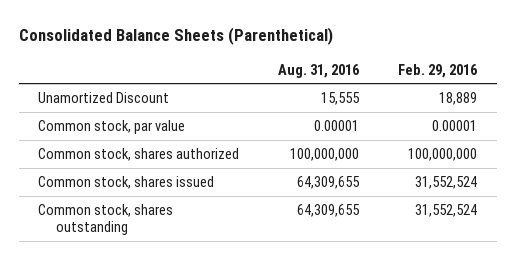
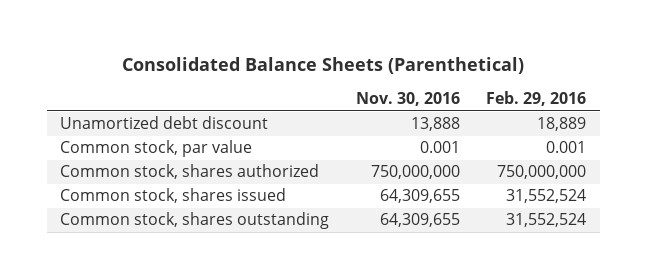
- | Aug. 31, 2016 | Feb. 29, 2016
+ | Nov. 30, 2016 | Feb. 29, 2016
- Unamortized Discount | 15,555 | 18,889
- Common stock, par value | 0.00001 | 0.00001
- Common stock, shares authorized | 100,000,000 | 100,000,000
+ Unamortized debt discount | 13,888 | 18,889
+ Common stock, par value | 0.001 | 0.001
+ Common stock, shares authorized | 750,000,000 | 750,000,000

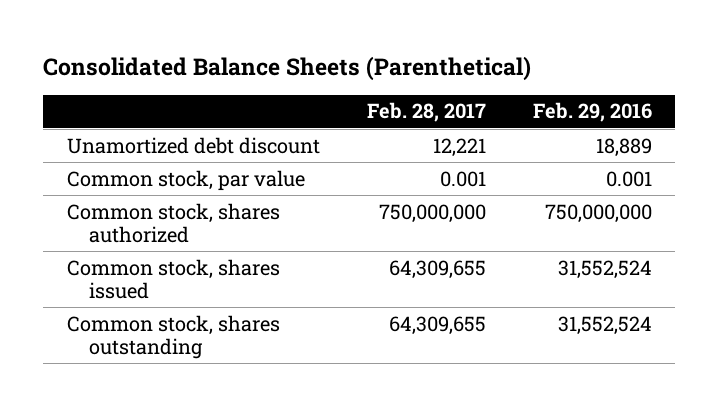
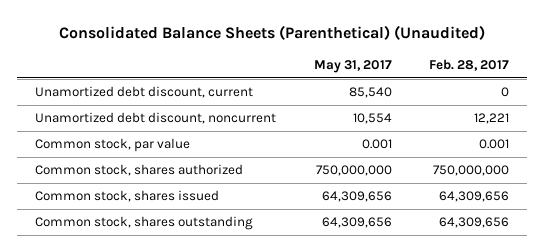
- Consolidated Balance Sheets (Parenthetical)
+ Consolidated Balance Sheets (Parenthetical) (Unaudited)
- | Feb. 28, 2017 | Feb. 29, 2016
+ | May 31, 2017 | Feb. 28, 2017
- Unamortized debt discount | 12,221 | 18,889
+ Unamortized debt discount, current | 85,540 | 0
+ Unamortized debt discount, noncurrent | 10,554 | 12,221
- Common stock, shares issued | 64,309,655 | 31,552,524
- Common stock, shares outstanding | 64,309,655 | 31,552,524
+ Common stock, shares issued | 64,309,656 | 64,309,656
+ Common stock, shares outstanding | 64,309,656 | 64,309,656

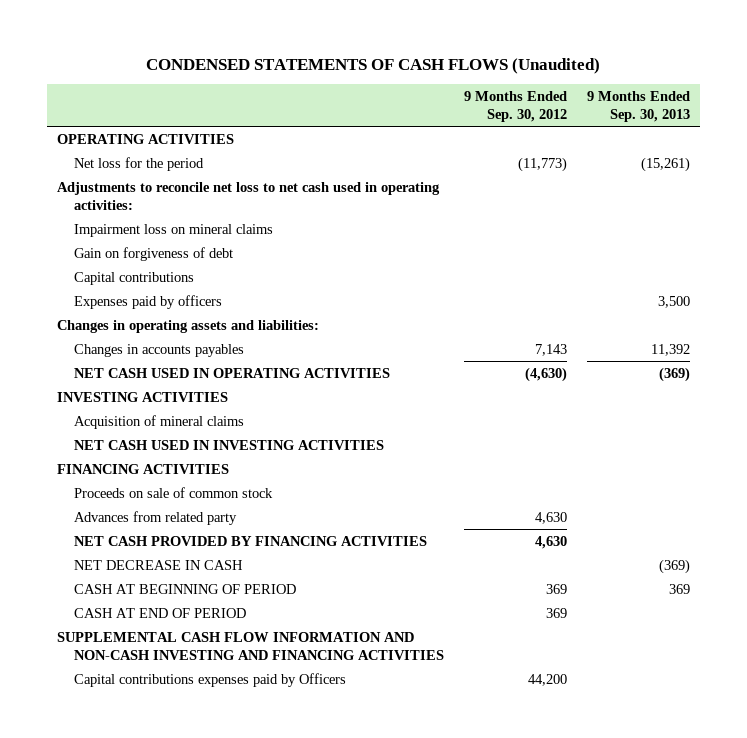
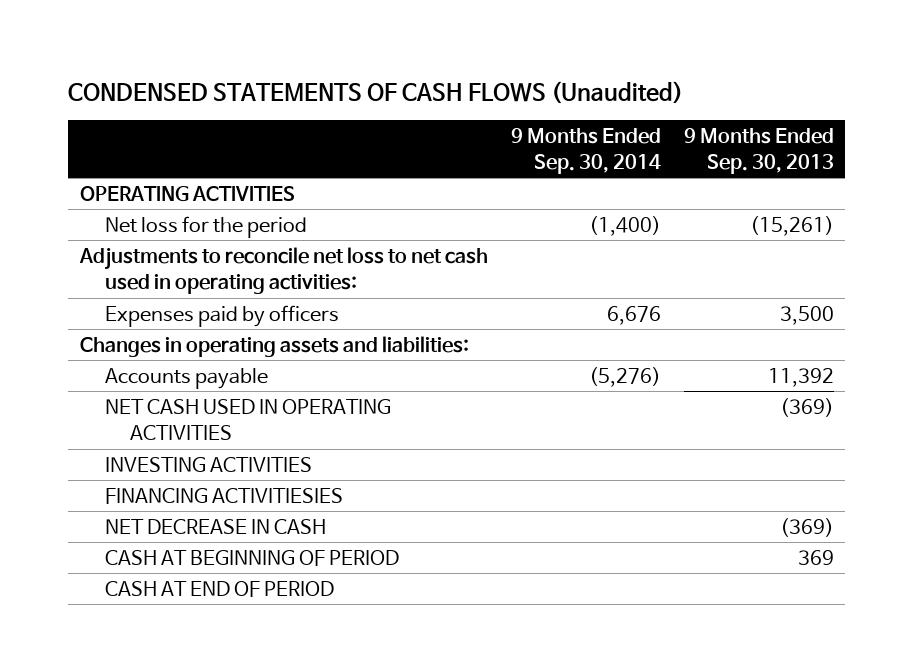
- | 9 Months Ended Sep. 30, 2012 | 9 Months Ended Sep. 30, 2013
+ | 9 Months Ended Sep. 30, 2014 | 9 Months Ended Sep. 30, 2013
- Impairment loss on mineral claims
- Gain on forgiveness of debt
- Capital contributions
- Changes in accounts payables | 7,143 | 11,392
+ Accounts payable | (5,276) | 11,392
- Acquisition of mineral claims
- NET CASH USED IN INVESTING ACTIVITIES
- FINANCING ACTIVITIES
- Proceeds on sale of common stock
- Advances from related party | 4,630 |
- NET CASH PROVIDED BY FINANCING ACTIVITIES | 4,630 |
+ FINANCING ACTIVITIESIES
- SUPPLEMENTAL CASH FLOW INFORMATION AND NON-CASH INVESTING AND FINANCING ACTIVITIES
- Capital contributions expenses paid by Officers | 44,200 |

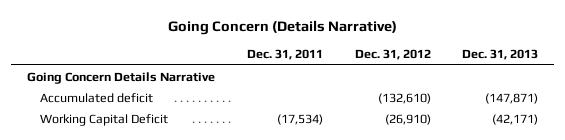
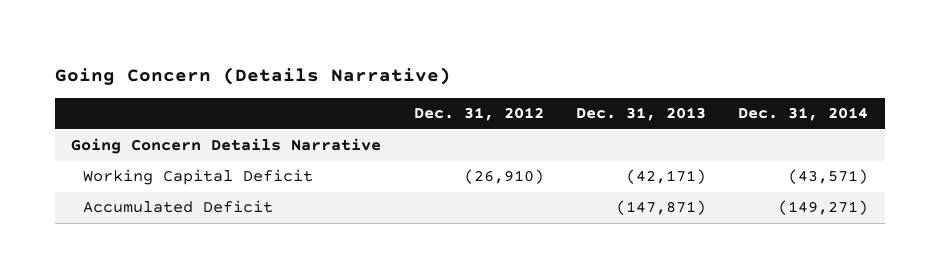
- | Dec. 31, 2011 | Dec. 31, 2012 | Dec. 31, 2013
+ | Dec. 31, 2012 | Dec. 31, 2013 | Dec. 31, 2014
- Accumulated deficit | | (132,610) | (147,871)
+ Accumulated Deficit | | (147,871) | (149,271)

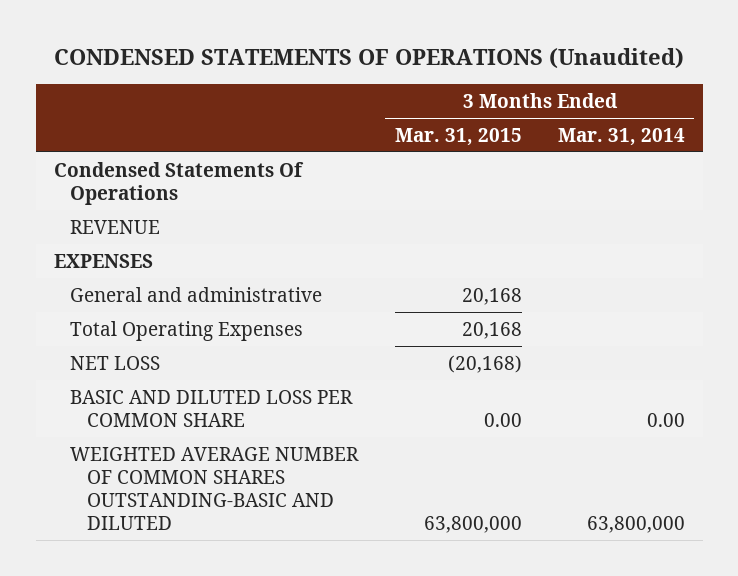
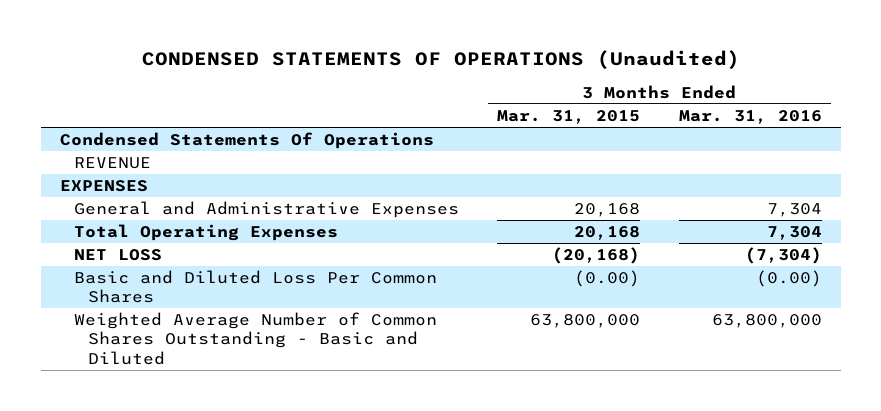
- | 3 Months Ended Mar. 31, 2015 | 3 Months Ended Mar. 31, 2014
+ | 3 Months Ended Mar. 31, 2015 | 3 Months Ended Mar. 31, 2016
- General and administrative | 20,168 |
+ General and Administrative Expenses | 20,168 | 7,304
- BASIC AND DILUTED LOSS PER COMMON SHARE | 0.00 | 0.00
- WEIGHTED AVERAGE NUMBER OF COMMON SHARES OUTSTANDING-BASIC AND DILUTED | 63,800,000 | 63,800,000
+ Basic and Diluted Loss Per Common Shares | (0.00) | (0.00)
+ Weighted Average Number of Common Shares Outstanding - Basic and Diluted | 63,800,000 | 63,800,000

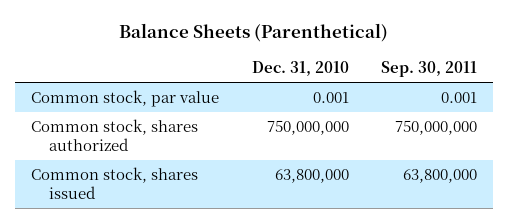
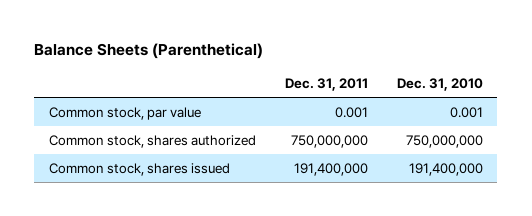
- | Dec. 31, 2010 | Sep. 30, 2011
+ | Dec. 31, 2011 | Dec. 31, 2010
- Common stock, shares issued | 63,800,000 | 63,800,000
+ Common stock, shares issued | 191,400,000 | 191,400,000

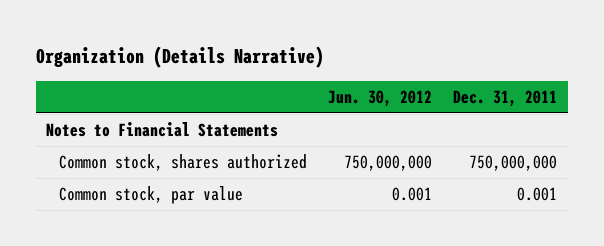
- Balance Sheets (Parenthetical)
+ Organization (Details Narrative)
- | Dec. 31, 2011 | Dec. 31, 2010
+ | Jun. 30, 2012 | Dec. 31, 2011
+ Notes to Financial Statements
- Common stock, shares issued | 191,400,000 | 191,400,000
moved down: Common stock, par value | 0.001 | 0.001

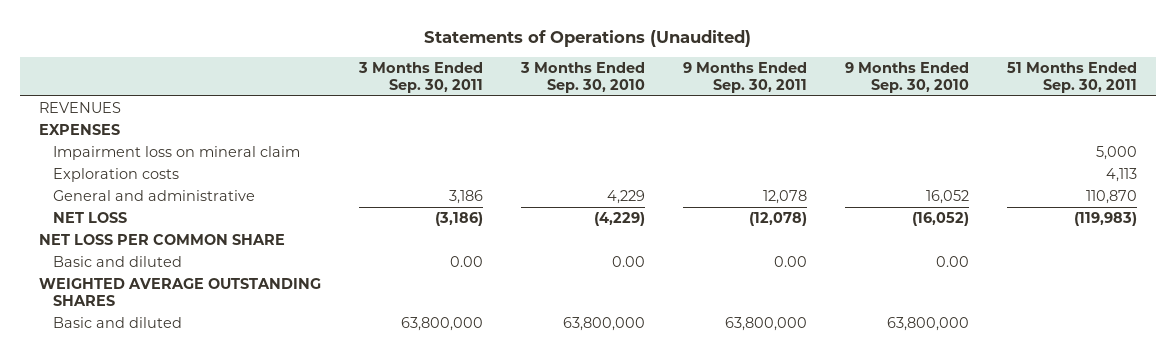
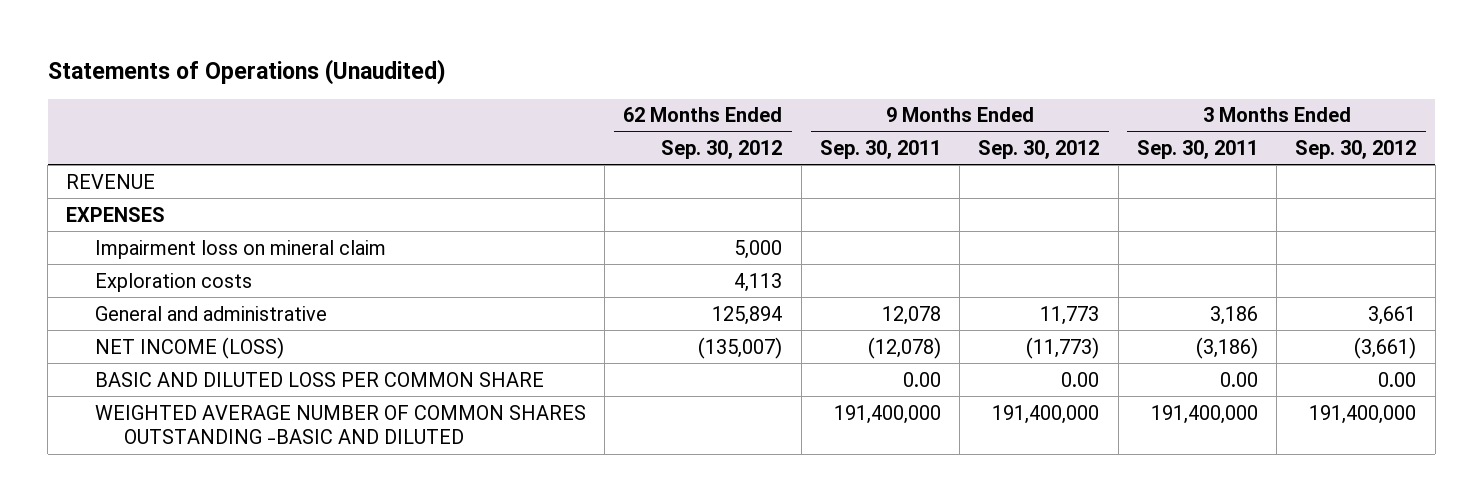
- | 3 Months Ended Sep. 30, 2011 | 3 Months Ended Sep. 30, 2010 | 9 Months Ended Sep. 30, 2011 | 9 Months Ended Sep. 30, 2010 | 51 Months Ended Sep. 30, 2011
+ | 62 Months Ended Sep. 30, 2012 | 9 Months Ended Sep. 30, 2011 | 9 Months Ended Sep. 30, 2012 | 3 Months Ended Sep. 30, 2011 | 3 Months Ended Sep. 30, 2012
- REVENUES
+ REVENUE
- NET LOSS | (3,186) | (4,229) | (12,078) | (16,052) | (119,983)
- NET LOSS PER COMMON SHARE
- Basic and diluted | 0.00 | 0.00 | 0.00 | 0.00 |
- WEIGHTED AVERAGE OUTSTANDING SHARES
- Basic and diluted | 63,800,000 | 63,800,000 | 63,800,000 | 63,800,000 |
+ NET INCOME (LOSS) | (135,007) | (12,078) | (11,773) | (3,186) | (3,661)
+ BASIC AND DILUTED LOSS PER COMMON SHARE | | 0.00 | 0.00 | 0.00 | 0.00
+ WEIGHTED AVERAGE NUMBER OF COMMON SHARES OUTSTANDING -BASIC AND DILUTED | | 191,400,000 | 191,400,000 | 191,400,000 | 191,400,000

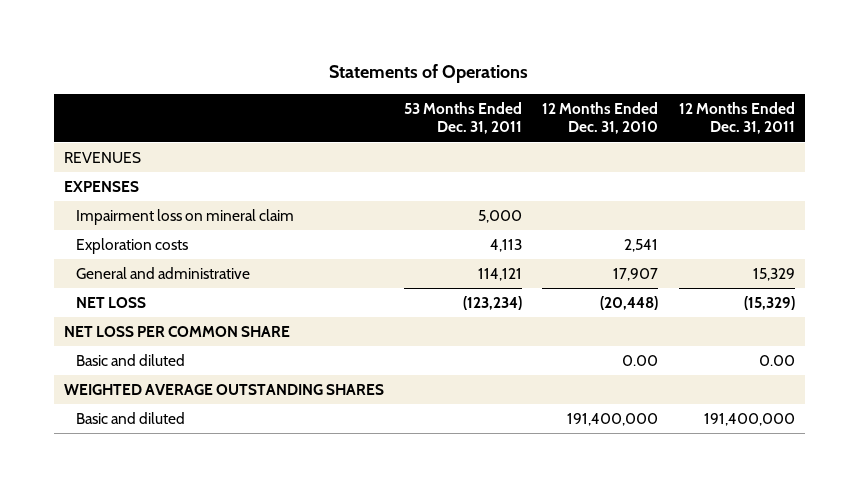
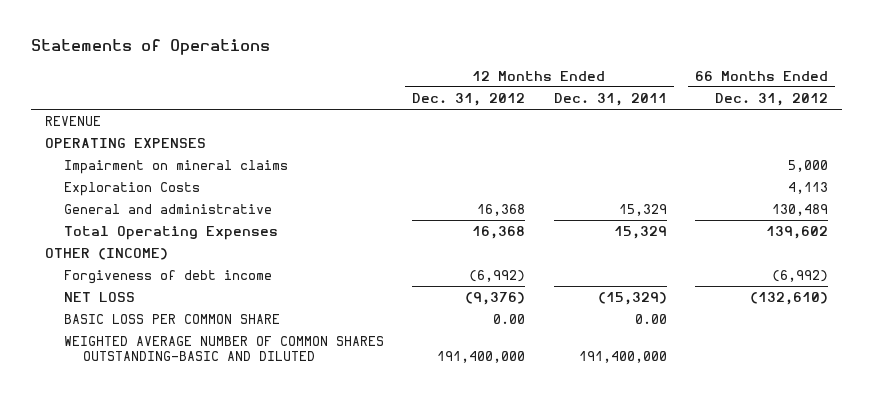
- | 53 Months Ended Dec. 31, 2011 | 12 Months Ended Dec. 31, 2010 | 12 Months Ended Dec. 31, 2011
+ | 12 Months Ended Dec. 31, 2012 | 12 Months Ended Dec. 31, 2011 | 66 Months Ended Dec. 31, 2012
- REVENUES
- EXPENSES
- Impairment loss on mineral claim | 5,000 | |
- Exploration costs | 4,113 | 2,541 |
+ REVENUE
+ OPERATING EXPENSES
+ Impairment on mineral claims | | | 5,000
+ Exploration Costs | | | 4,113
+ Total Operating Expenses | 16,368 | 15,329 | 139,602
+ OTHER (INCOME)
+ Forgiveness of debt income | (6,992) | | (6,992)
- NET LOSS PER COMMON SHARE
- Basic and diluted | | 0.00 | 0.00
- WEIGHTED AVERAGE OUTSTANDING SHARES
- Basic and diluted | | 191,400,000 | 191,400,000
+ BASIC LOSS PER COMMON SHARE | 0.00 | 0.00 |
+ WEIGHTED AVERAGE NUMBER OF COMMON SHARES OUTSTANDING-BASIC AND DILUTED | 191,400,000 | 191,400,000 |

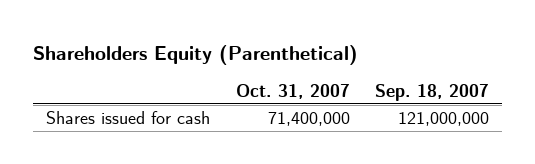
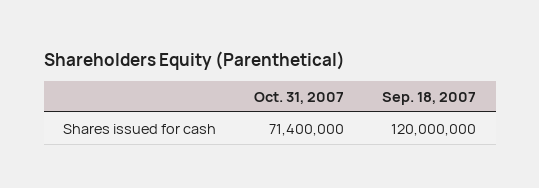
- Shares issued for cash | 71,400,000 | 121,000,000
+ Shares issued for cash | 71,400,000 | 120,000,000

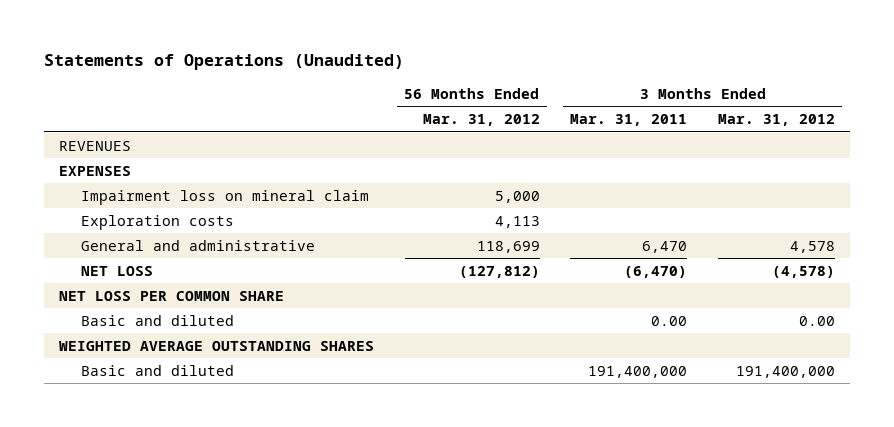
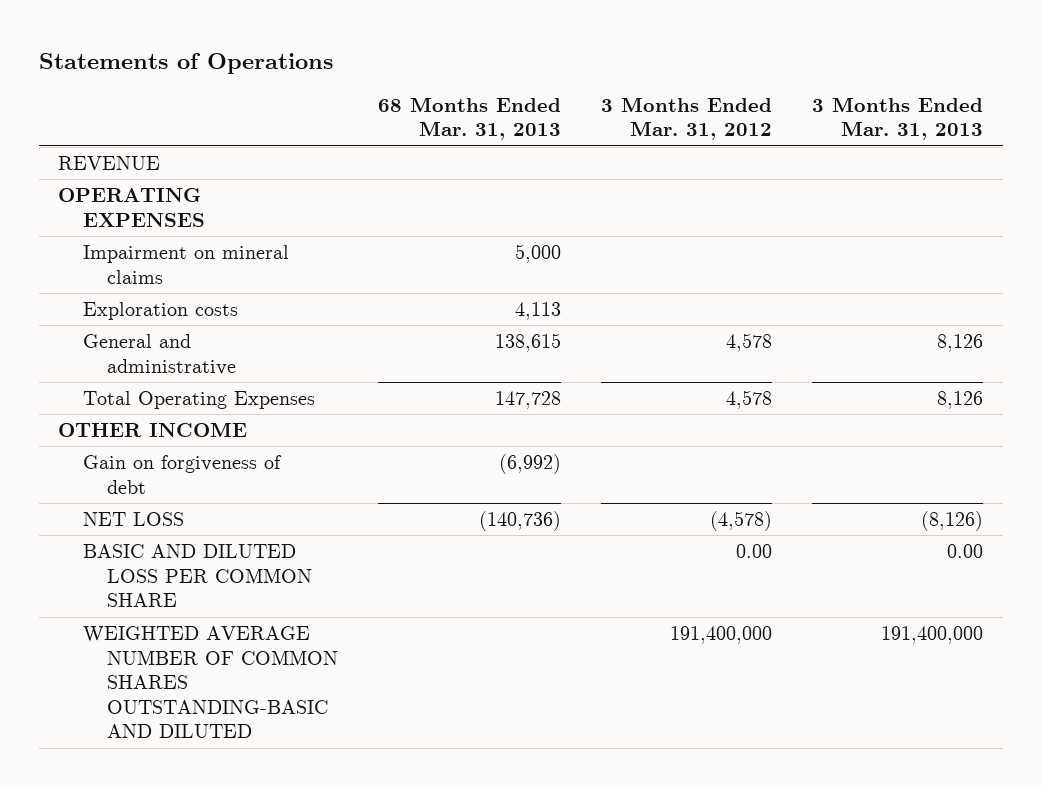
- Statements of Operations (Unaudited)
+ Statements of Operations
- | 56 Months Ended Mar. 31, 2012 | 3 Months Ended Mar. 31, 2011 | 3 Months Ended Mar. 31, 2012
+ | 68 Months Ended Mar. 31, 2013 | 3 Months Ended Mar. 31, 2012 | 3 Months Ended Mar. 31, 2013
- REVENUES
- EXPENSES
- Impairment loss on mineral claim | 5,000 | |
+ REVENUE
+ OPERATING EXPENSES
+ Impairment on mineral claims | 5,000 | |
+ Total Operating Expenses | 147,728 | 4,578 | 8,126
+ OTHER INCOME
+ Gain on forgiveness of debt | (6,992) | |
- NET LOSS PER COMMON SHARE
- Basic and diluted | | 0.00 | 0.00
- WEIGHTED AVERAGE OUTSTANDING SHARES
- Basic and diluted | | 191,400,000 | 191,400,000
+ BASIC AND DILUTED LOSS PER COMMON SHARE | | 0.00 | 0.00
+ WEIGHTED AVERAGE NUMBER OF COMMON SHARES OUTSTANDING-BASIC AND DILUTED | | 191,400,000 | 191,400,000

